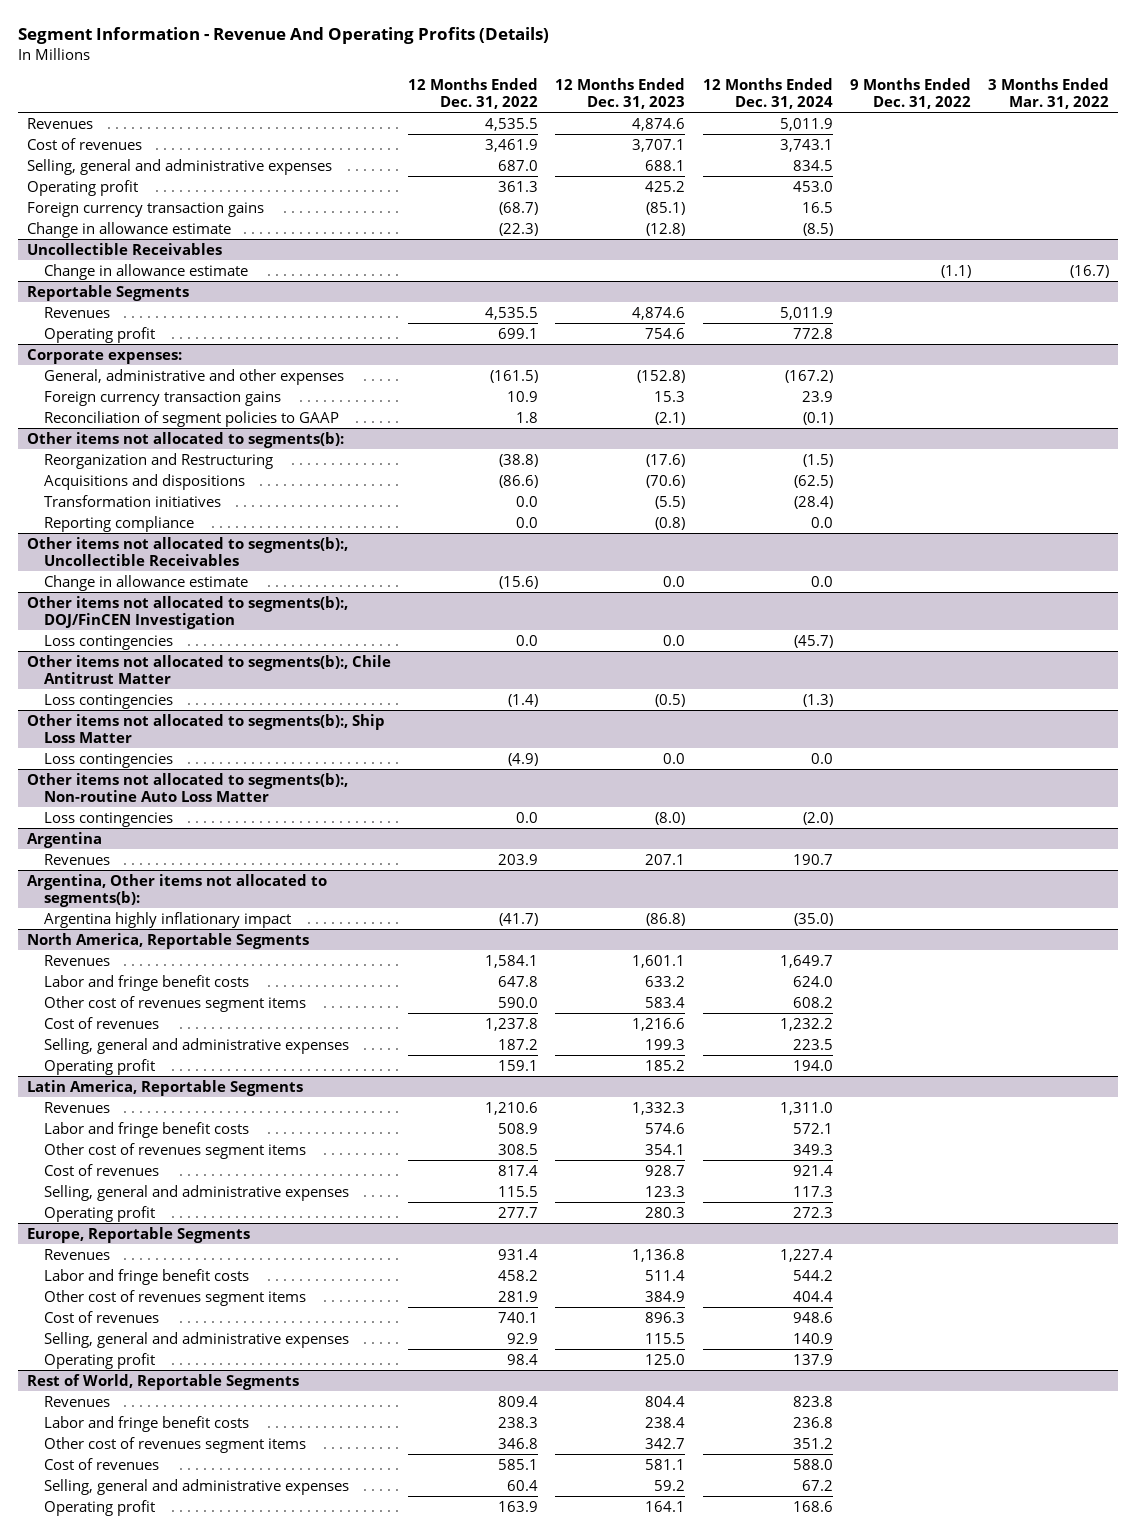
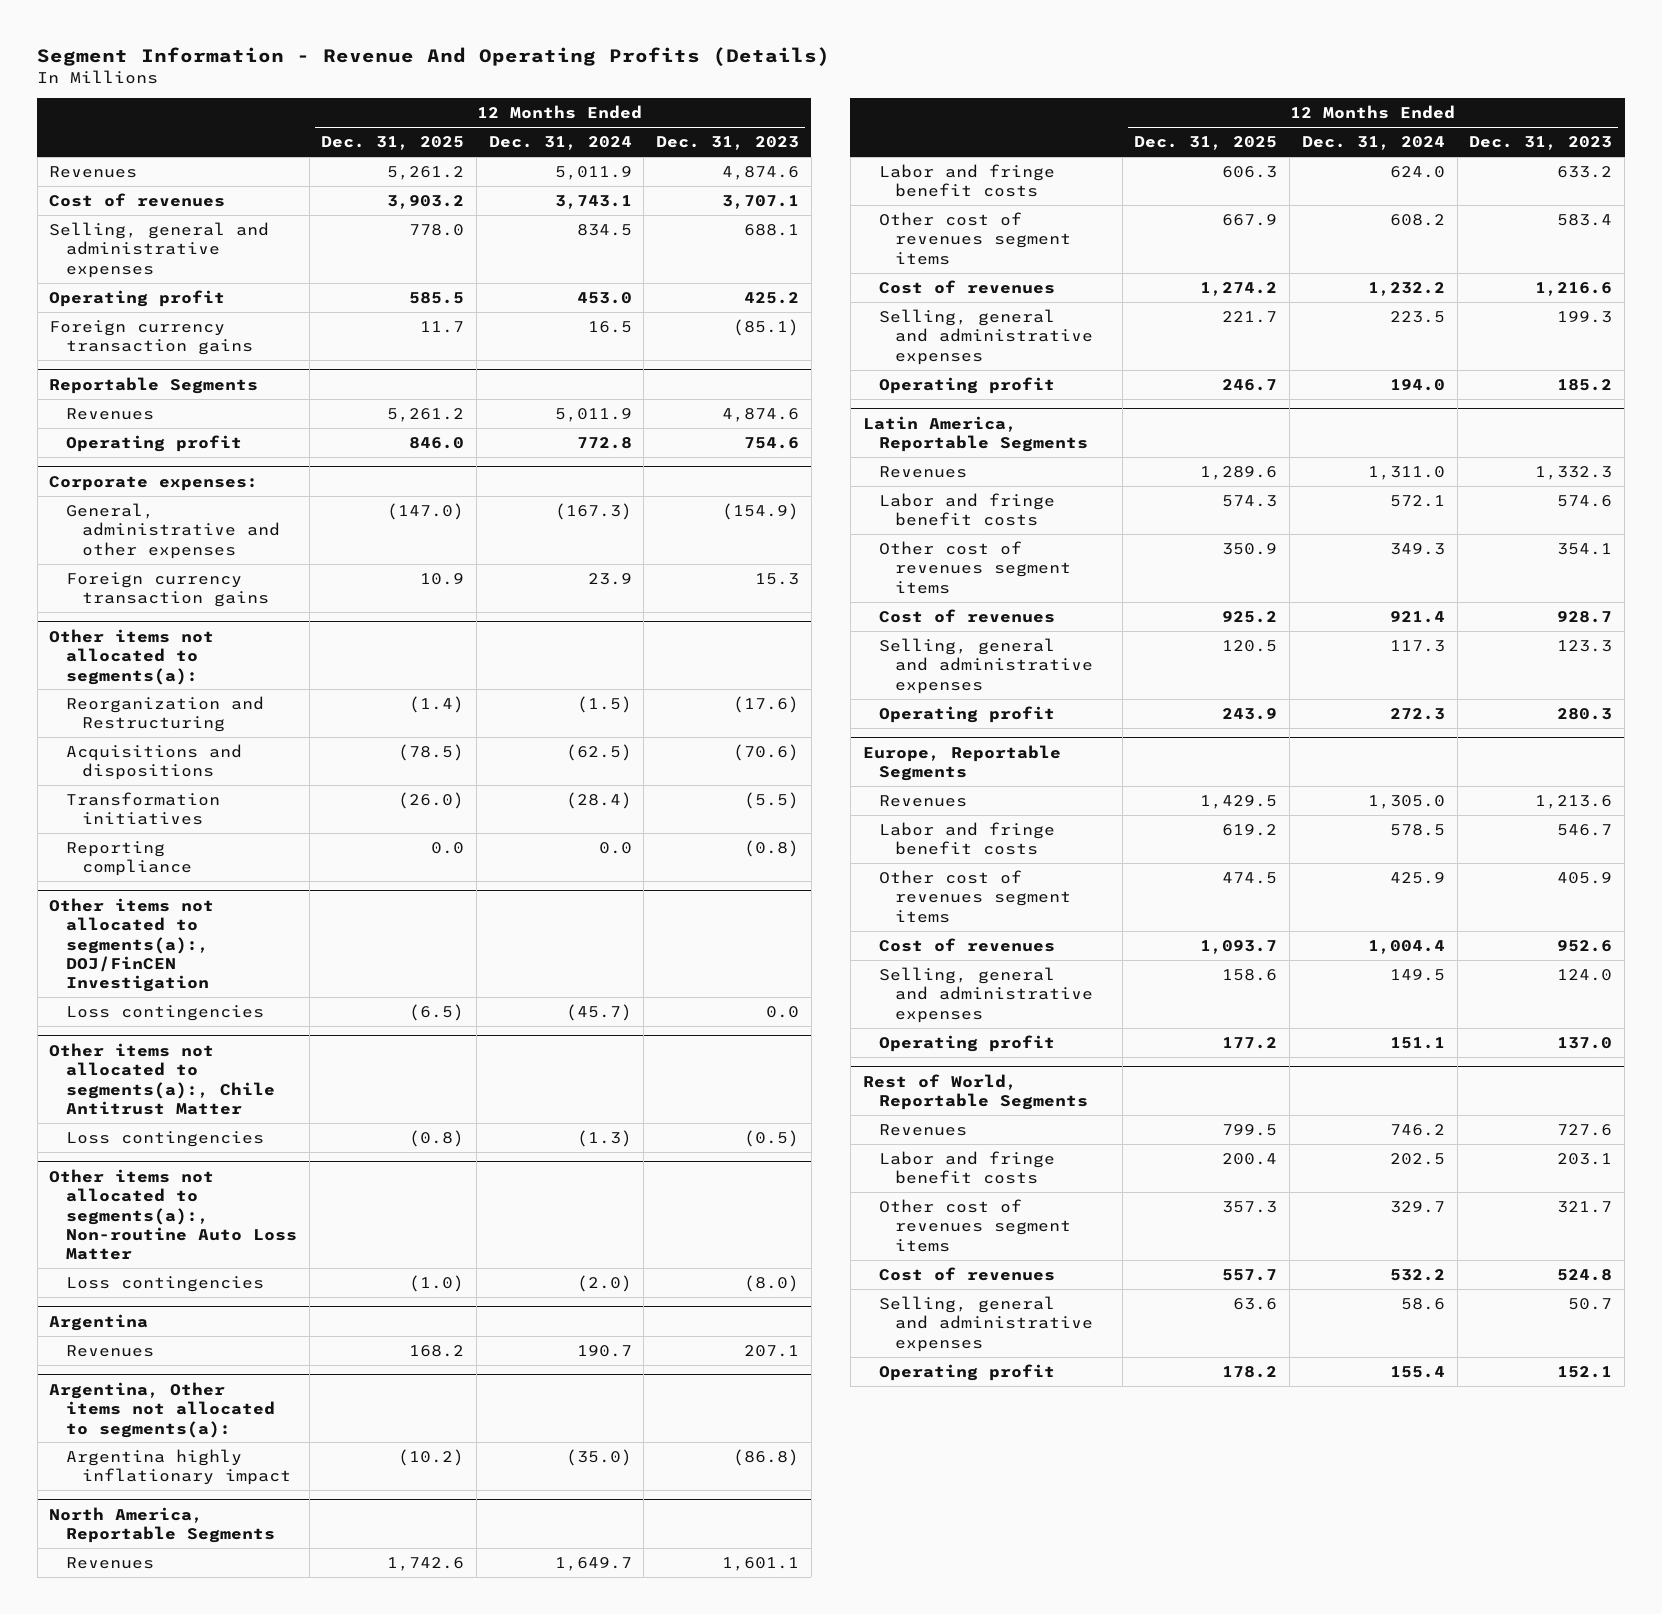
- | 12 Months Ended Dec. 31, 2022 | 12 Months Ended Dec. 31, 2023 | 12 Months Ended Dec. 31, 2024 | 9 Months Ended Dec. 31, 2022 | 3 Months Ended Mar. 31, 2022
+ | 12 Months Ended Dec. 31, 2025 | 12 Months Ended Dec. 31, 2024 | 12 Months Ended Dec. 31, 2023
- Change in allowance estimate | (22.3) | (12.8) | (8.5) | |
- Uncollectible Receivables
- Change in allowance estimate | | | | (1.1) | (16.7)
@ Corporate expenses:
- General, administrative and other expenses | (161.5) | (152.8) | (167.2) | |
+ General, administrative and other expenses | (147.0) | (167.3) | (154.9)
- Reconciliation of segment policies to GAAP | 1.8 | (2.1) | (0.1) | |
- Other items not allocated to segments(b):
+ Other items not allocated to segments(a):
- Other items not allocated to segments(b):, Uncollectible Receivables
- Change in allowance estimate | (15.6) | 0.0 | 0.0 | |
- Other items not allocated to segments(b):, DOJ/FinCEN Investigation
+ Other items not allocated to segments(a):, DOJ/FinCEN Investigation
- Other items not allocated to segments(b):, Chile Antitrust Matter
+ Other items not allocated to segments(a):, Chile Antitrust Matter
- Other items not allocated to segments(b):, Ship Loss Matter
- Loss contingencies | (4.9) | 0.0 | 0.0 | |
- Other items not allocated to segments(b):, Non-routine Auto Loss Matter
+ Other items not allocated to segments(a):, Non-routine Auto Loss Matter
- Argentina, Other items not allocated to segments(b):
+ Argentina, Other items not allocated to segments(a):
@ Europe, Reportable Segments
- Revenues | 931.4 | 1,136.8 | 1,227.4 | |
- Labor and fringe benefit costs | 458.2 | 511.4 | 544.2 | |
- Other cost of revenues segment items | 281.9 | 384.9 | 404.4 | |
- Cost of revenues | 740.1 | 896.3 | 948.6 | |
- Selling, general and administrative expenses | 92.9 | 115.5 | 140.9 | |
- Operating profit | 98.4 | 125.0 | 137.9 | |
+ Revenues | 1,429.5 | 1,305.0 | 1,213.6
+ Labor and fringe benefit costs | 619.2 | 578.5 | 546.7
+ Other cost of revenues segment items | 474.5 | 425.9 | 405.9
+ Cost of revenues | 1,093.7 | 1,004.4 | 952.6
+ Selling, general and administrative expenses | 158.6 | 149.5 | 124.0
+ Operating profit | 177.2 | 151.1 | 137.0
@ Rest of World, Reportable Segments
- Revenues | 809.4 | 804.4 | 823.8 | |
- Labor and fringe benefit costs | 238.3 | 238.4 | 236.8 | |
- Other cost of revenues segment items | 346.8 | 342.7 | 351.2 | |
- Cost of revenues | 585.1 | 581.1 | 588.0 | |
- Selling, general and administrative expenses | 60.4 | 59.2 | 67.2 | |
- Operating profit | 163.9 | 164.1 | 168.6 | |
+ Revenues | 799.5 | 746.2 | 727.6
+ Labor and fringe benefit costs | 200.4 | 202.5 | 203.1
+ Other cost of revenues segment items | 357.3 | 329.7 | 321.7
+ Cost of revenues | 557.7 | 532.2 | 524.8
+ Selling, general and administrative expenses | 63.6 | 58.6 | 50.7
+ Operating profit | 178.2 | 155.4 | 152.1

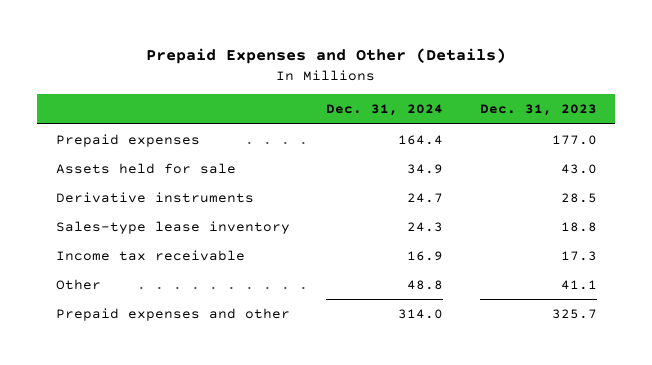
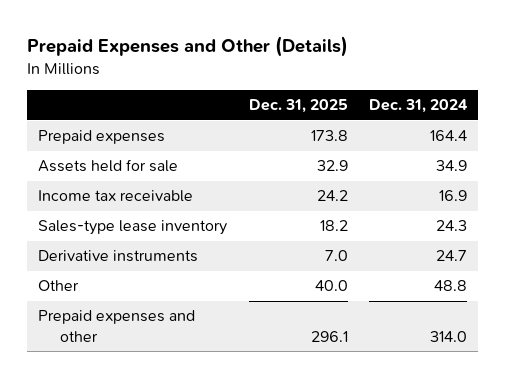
- | Dec. 31, 2024 | Dec. 31, 2023
+ | Dec. 31, 2025 | Dec. 31, 2024
moved down: Sales-type lease inventory | 18.2 | 24.3
moved down: Derivative instruments | 7.0 | 24.7

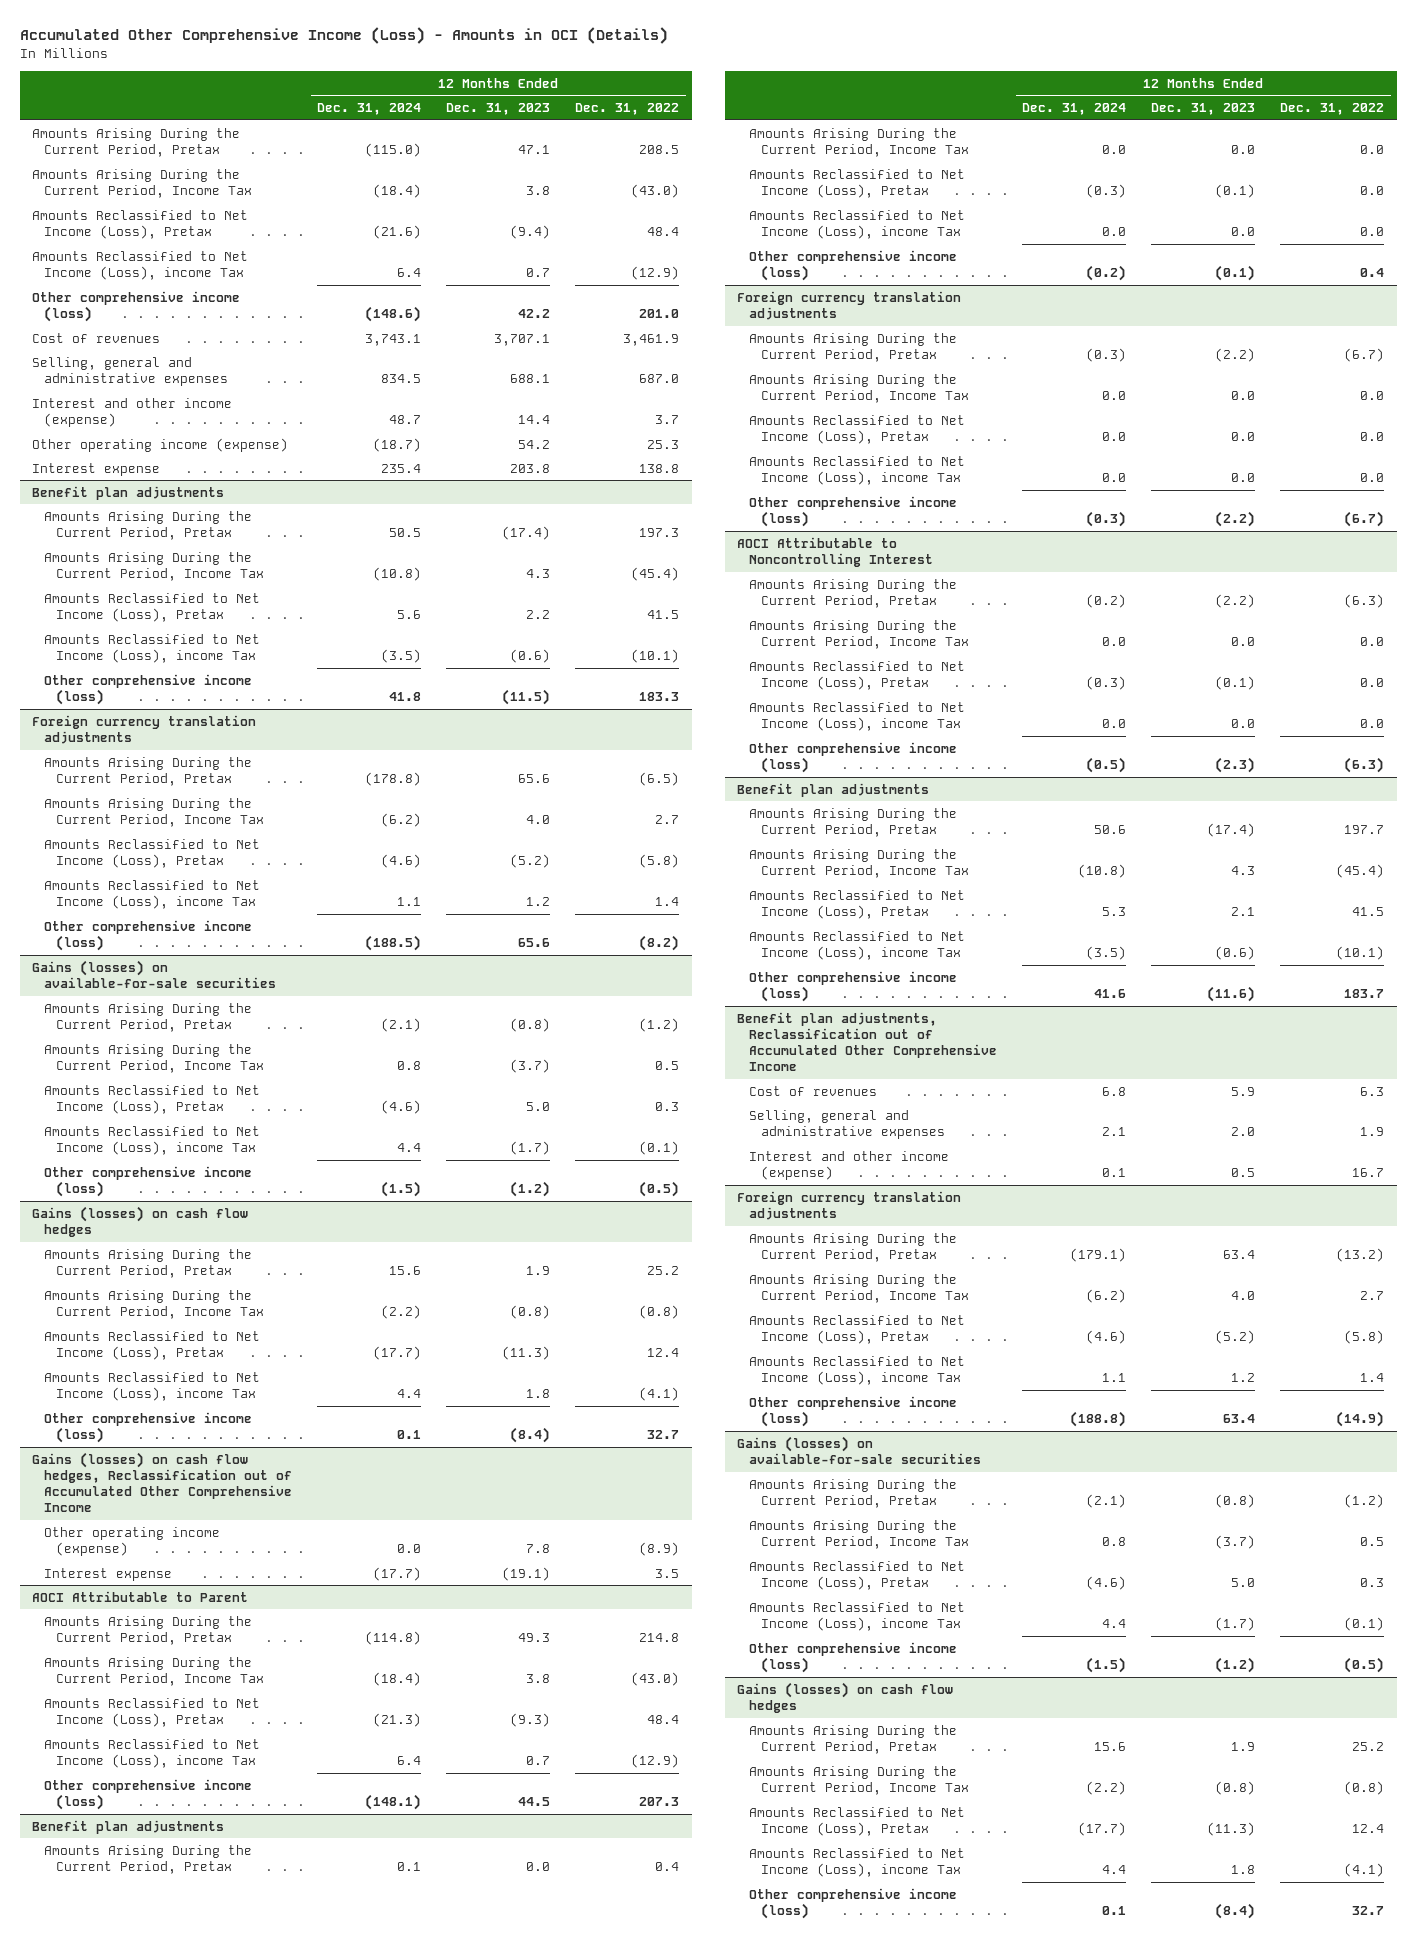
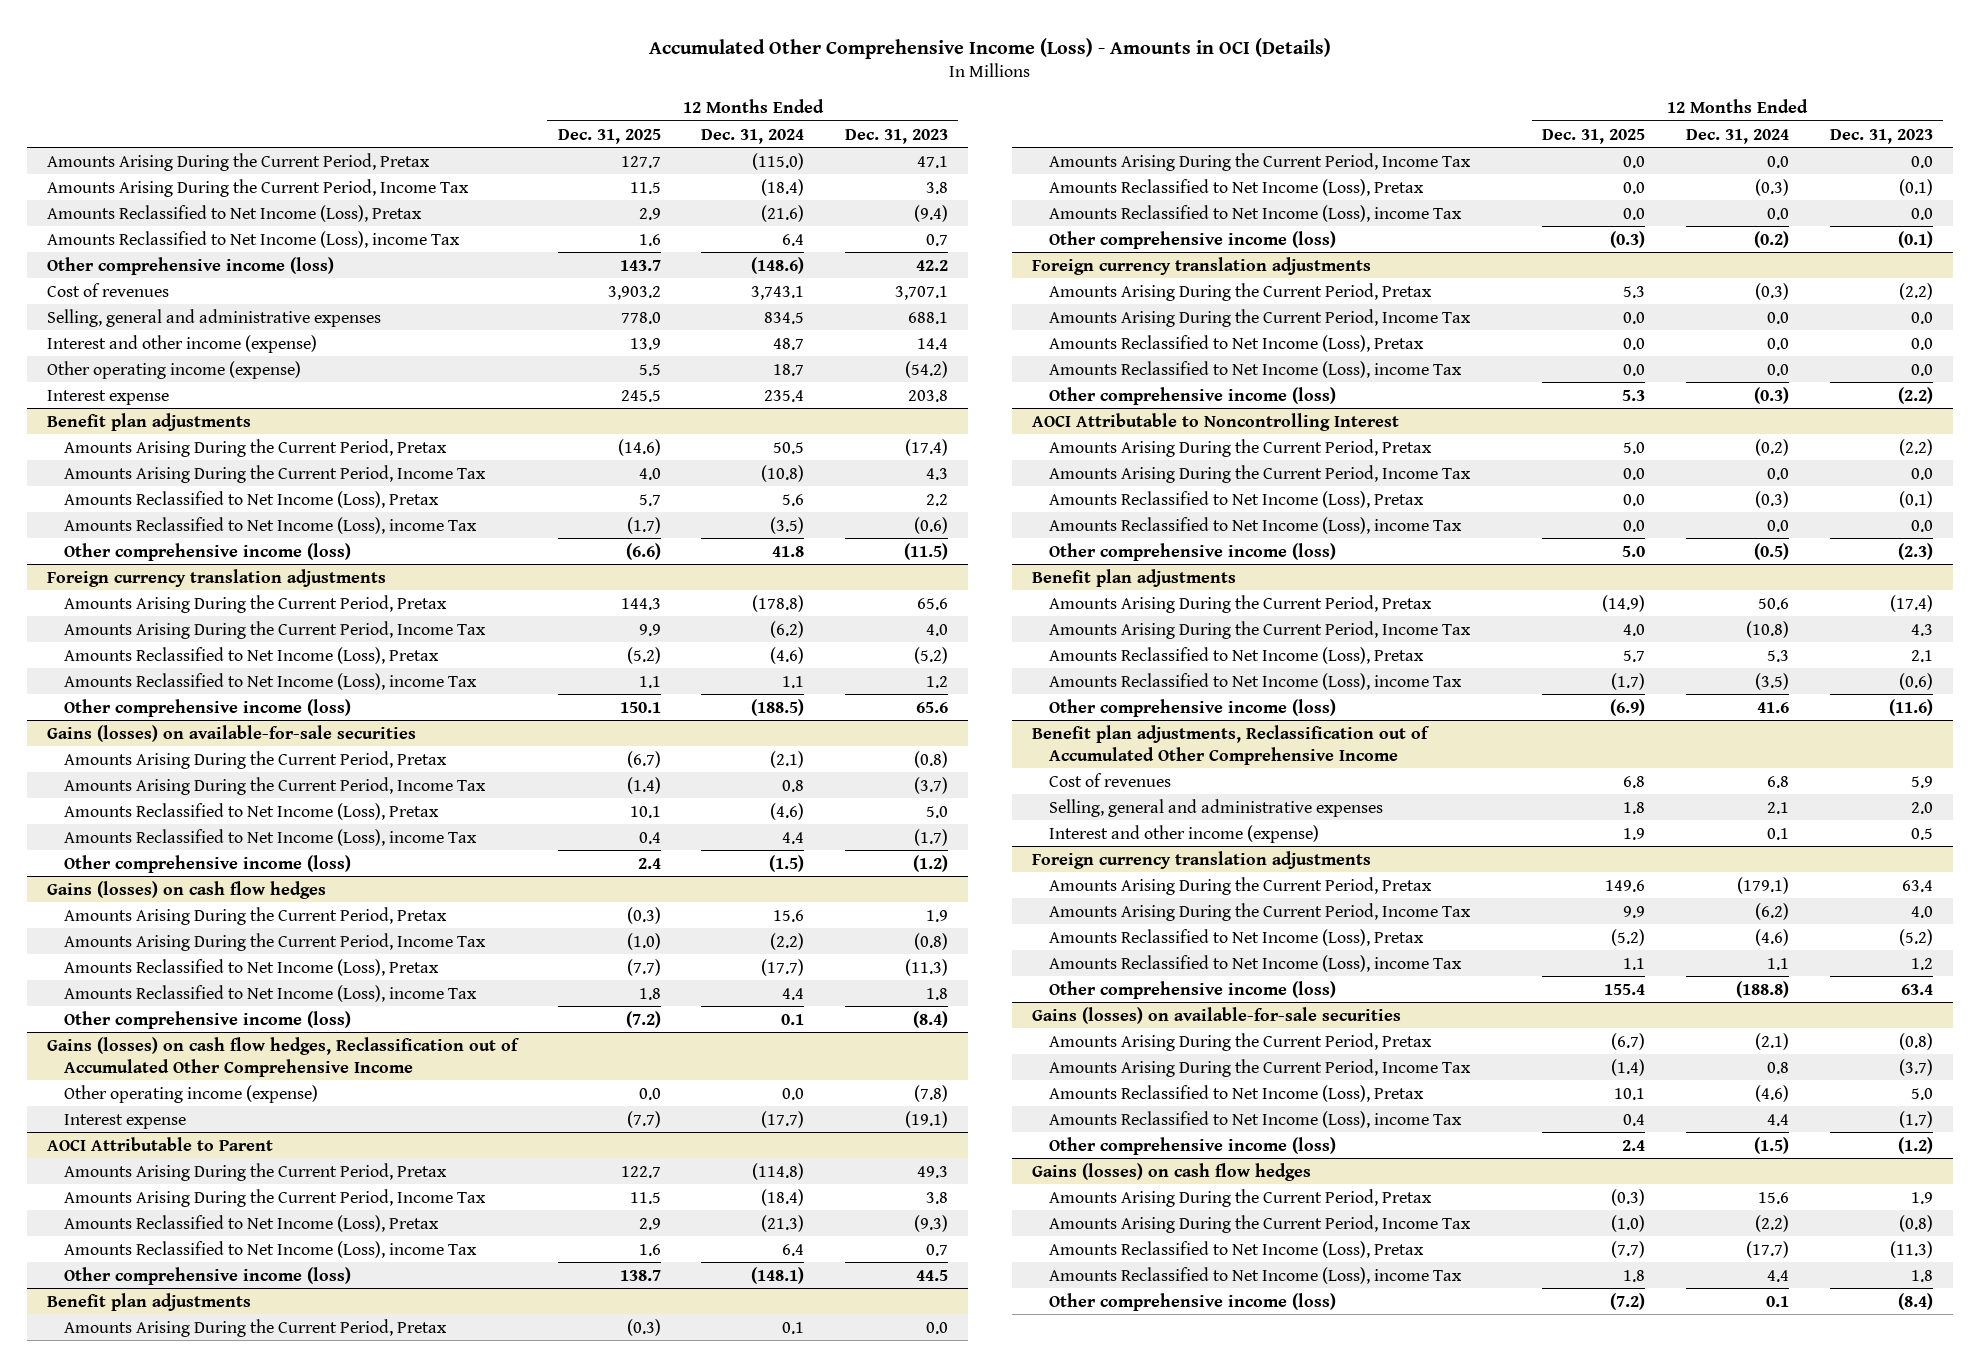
- | 12 Months Ended Dec. 31, 2024 | 12 Months Ended Dec. 31, 2023 | 12 Months Ended Dec. 31, 2022
+ | 12 Months Ended Dec. 31, 2025 | 12 Months Ended Dec. 31, 2024 | 12 Months Ended Dec. 31, 2023
- Other operating income (expense) | (18.7) | 54.2 | 25.3
+ Other operating income (expense) | 5.5 | 18.7 | (54.2)
@ Gains (losses) on cash flow hedges, Reclassification out of Accumulated Other Comprehensive Income
- Other operating income (expense) | 0.0 | 7.8 | (8.9)
+ Other operating income (expense) | 0.0 | 0.0 | (7.8)

